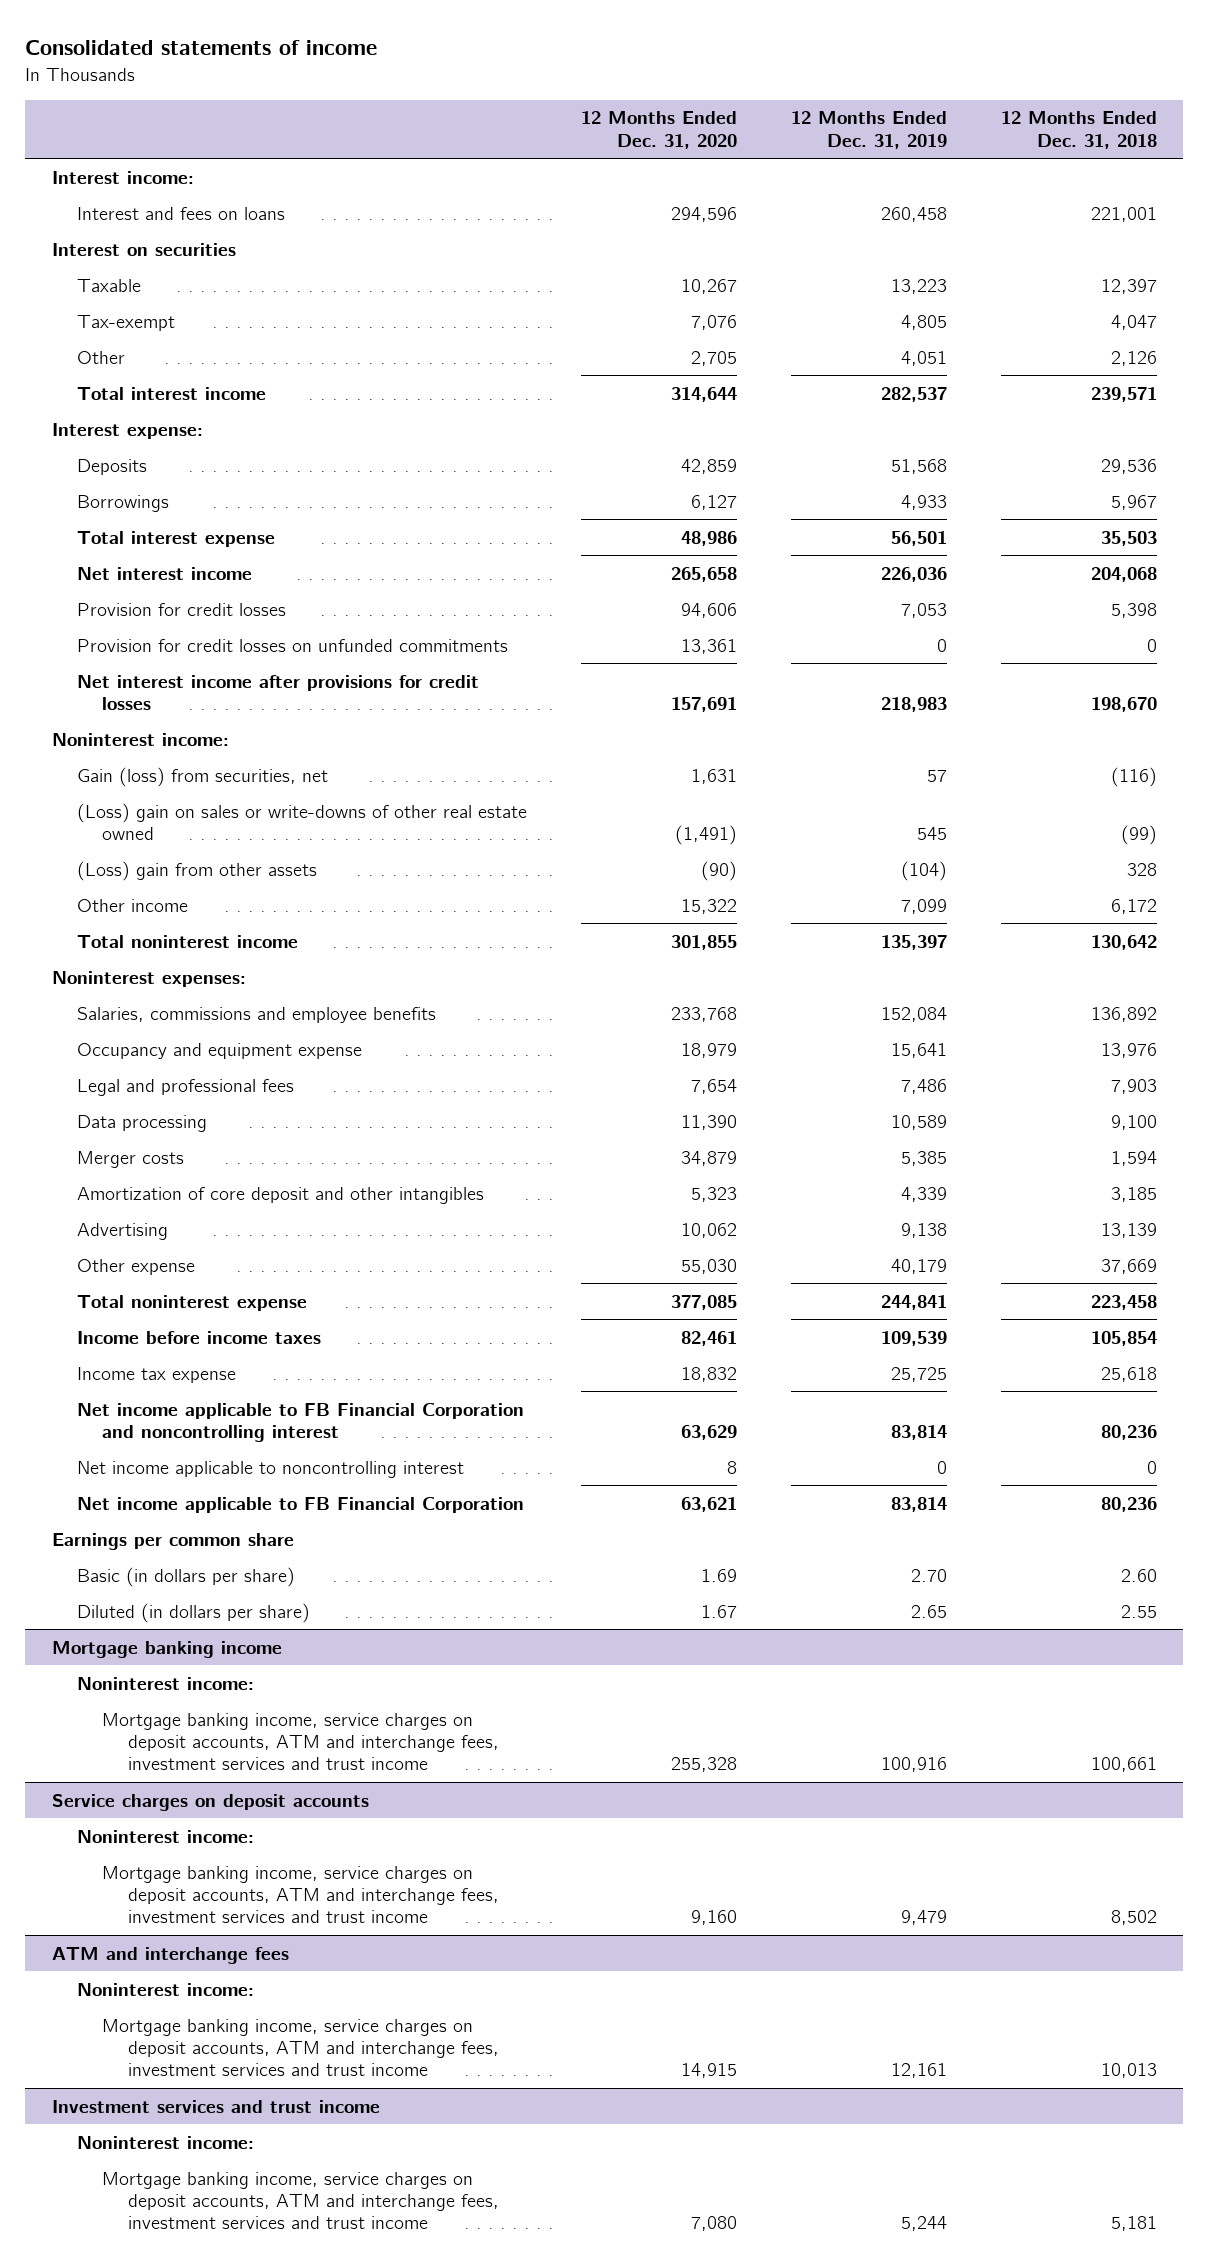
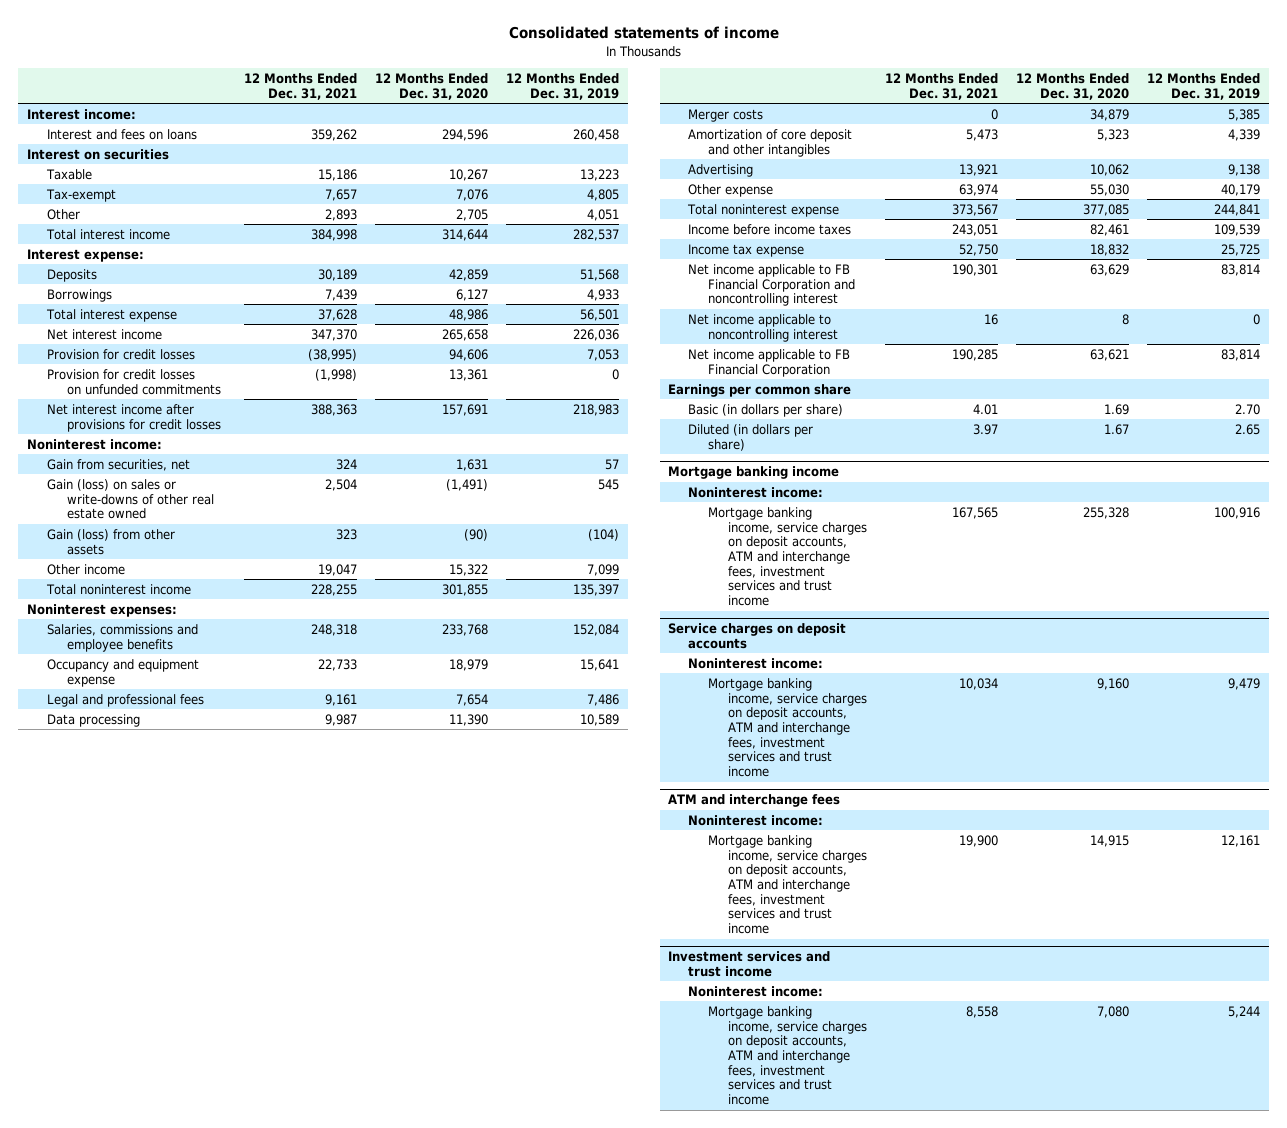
- | 12 Months Ended Dec. 31, 2020 | 12 Months Ended Dec. 31, 2019 | 12 Months Ended Dec. 31, 2018
+ | 12 Months Ended Dec. 31, 2021 | 12 Months Ended Dec. 31, 2020 | 12 Months Ended Dec. 31, 2019
- Gain (loss) from securities, net | 1,631 | 57 | (116)
- (Loss) gain on sales or write-downs of other real estate owned | (1,491) | 545 | (99)
- (Loss) gain from other assets | (90) | (104) | 328
+ Gain from securities, net | 324 | 1,631 | 57
+ Gain (loss) on sales or write-downs of other real estate owned | 2,504 | (1,491) | 545
+ Gain (loss) from other assets | 323 | (90) | (104)

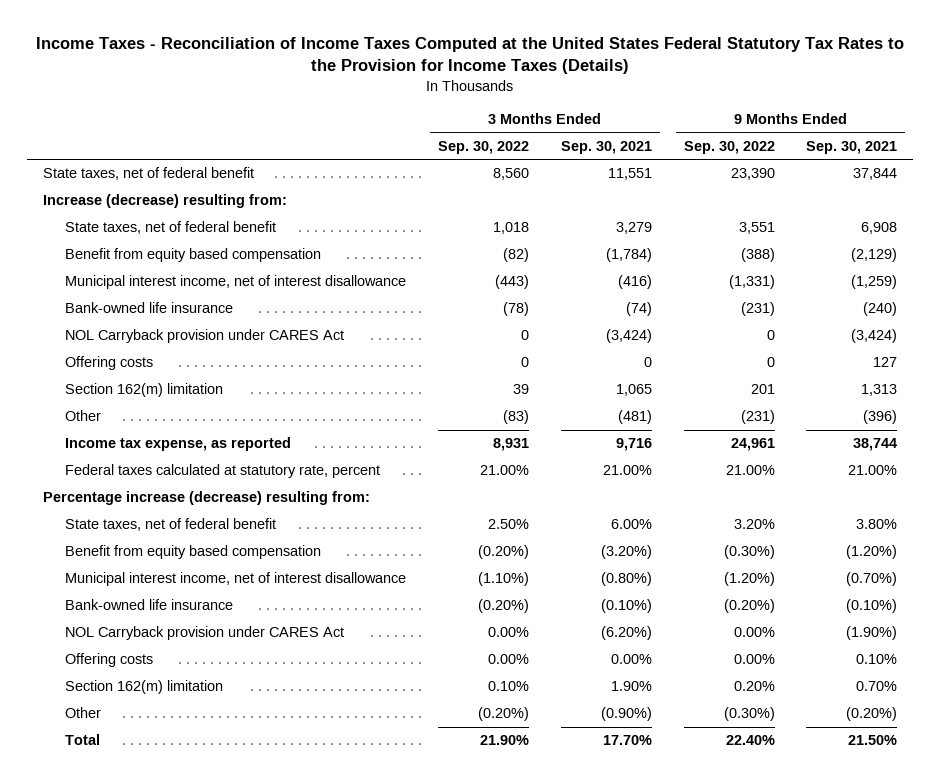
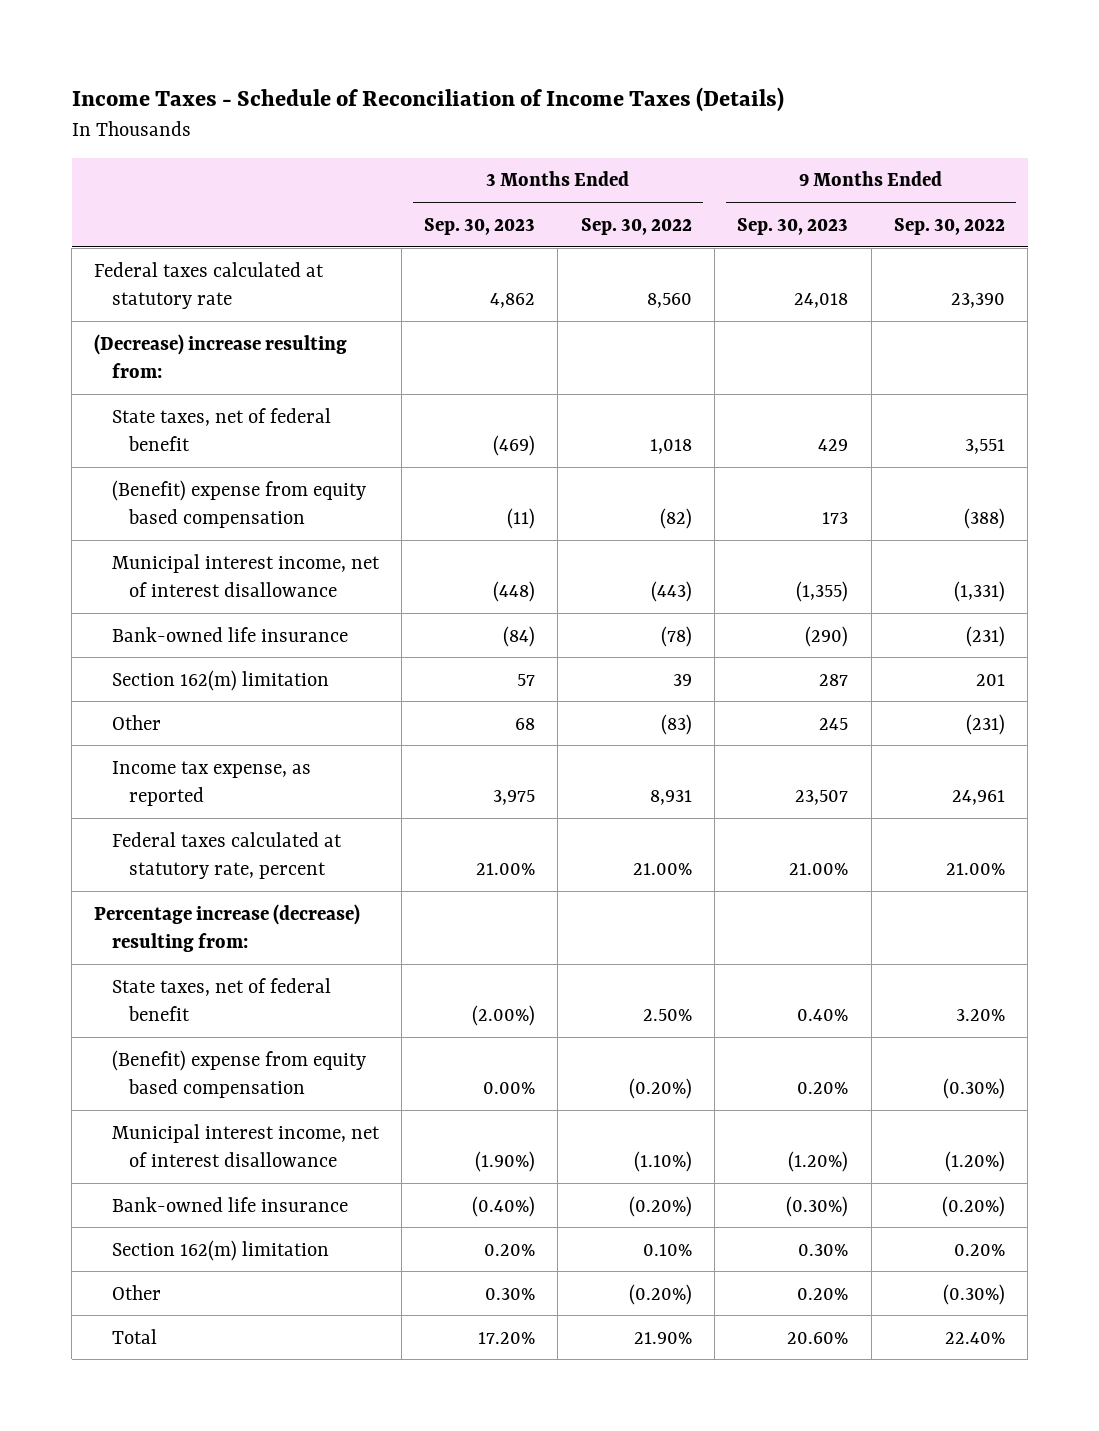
- Income Taxes - Reconciliation of Income Taxes Computed at the United States Federal Statutory Tax Rates to the Provision for Income Taxes (Details)
+ Income Taxes - Schedule of Reconciliation of Income Taxes (Details)
- | 3 Months Ended Sep. 30, 2022 | 3 Months Ended Sep. 30, 2021 | 9 Months Ended Sep. 30, 2022 | 9 Months Ended Sep. 30, 2021
+ | 3 Months Ended Sep. 30, 2023 | 3 Months Ended Sep. 30, 2022 | 9 Months Ended Sep. 30, 2023 | 9 Months Ended Sep. 30, 2022
- State taxes, net of federal benefit | 8,560 | 11,551 | 23,390 | 37,844
- Increase (decrease) resulting from:
+ Federal taxes calculated at statutory rate | 4,862 | 8,560 | 24,018 | 23,390
+ (Decrease) increase resulting from:
- Benefit from equity based compensation | (82) | (1,784) | (388) | (2,129)
+ (Benefit) expense from equity based compensation | (11) | (82) | 173 | (388)
- NOL Carryback provision under CARES Act | 0 | (3,424) | 0 | (3,424)
- Offering costs | 0 | 0 | 0 | 127
- Benefit from equity based compensation | (0.20%) | (3.20%) | (0.30%) | (1.20%)
+ (Benefit) expense from equity based compensation | 0.00% | (0.20%) | 0.20% | (0.30%)
- NOL Carryback provision under CARES Act | 0.00% | (6.20%) | 0.00% | (1.90%)
- Offering costs | 0.00% | 0.00% | 0.00% | 0.10%

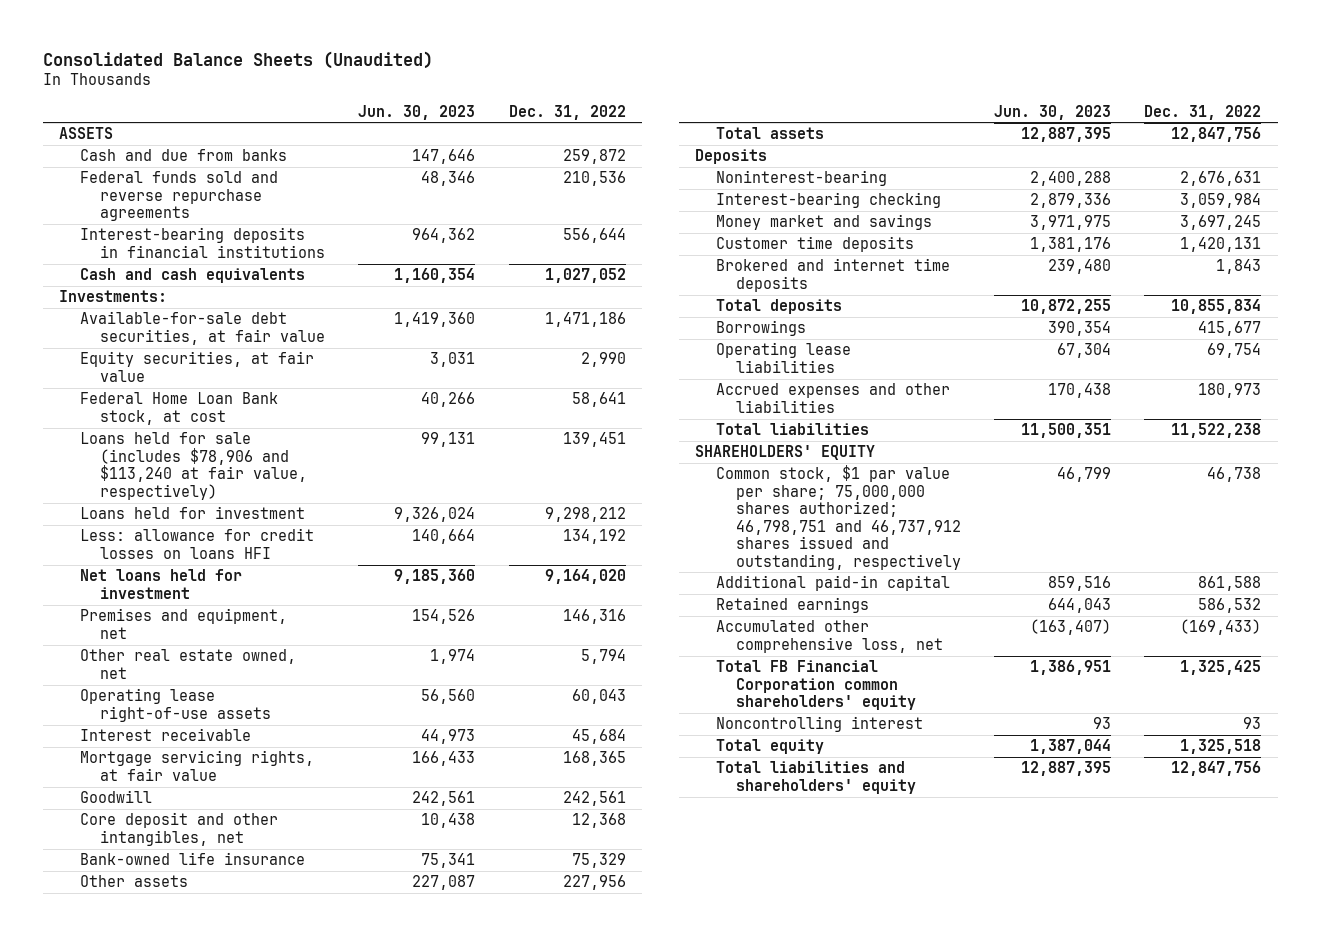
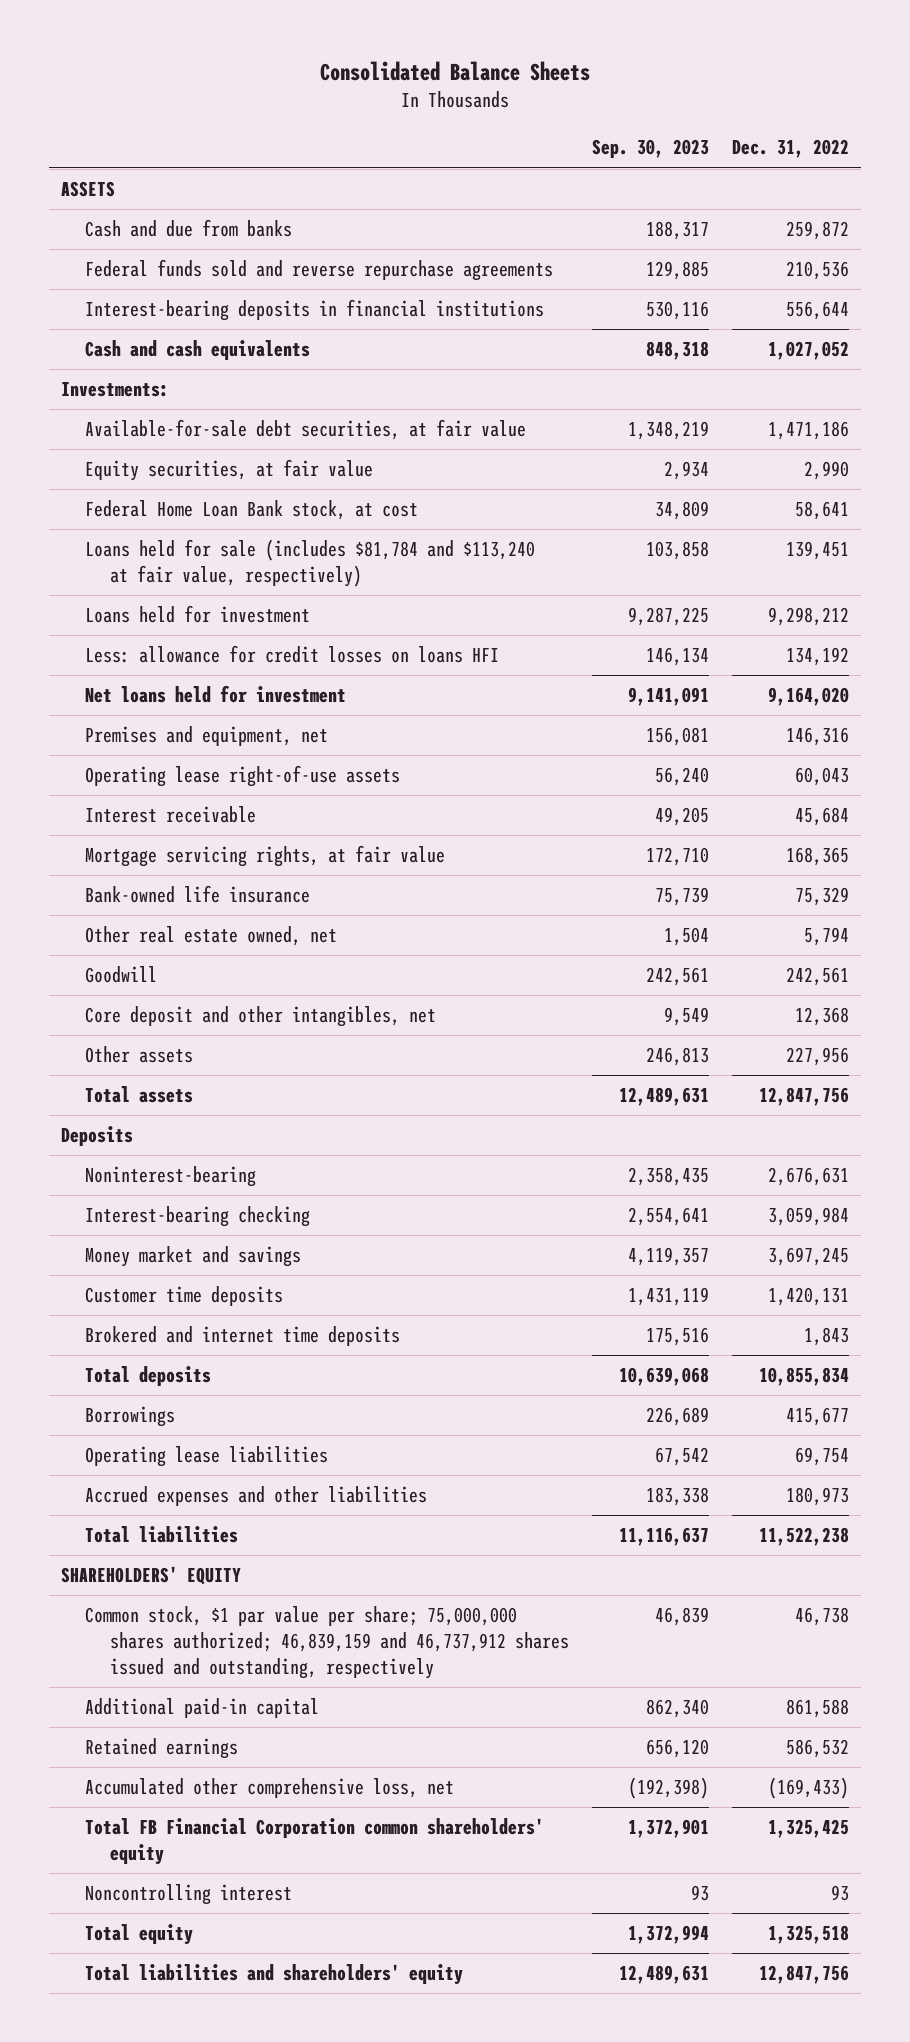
- Consolidated Balance Sheets (Unaudited)
+ Consolidated Balance Sheets
- | Jun. 30, 2023 | Dec. 31, 2022
+ | Sep. 30, 2023 | Dec. 31, 2022
- Loans held for sale (includes $78,906 and $113,240 at fair value, respectively) | 99,131 | 139,451
+ Loans held for sale (includes $81,784 and $113,240 at fair value, respectively) | 103,858 | 139,451
moved up: Bank-owned life insurance | 75,739 | 75,329
moved down: Other real estate owned, net | 1,504 | 5,794
- Common stock, $1 par value per share; 75,000,000 shares authorized; 46,798,751 and 46,737,912 shares issued and outstanding, respectively | 46,799 | 46,738
+ Common stock, $1 par value per share; 75,000,000 shares authorized; 46,839,159 and 46,737,912 shares issued and outstanding, respectively | 46,839 | 46,738

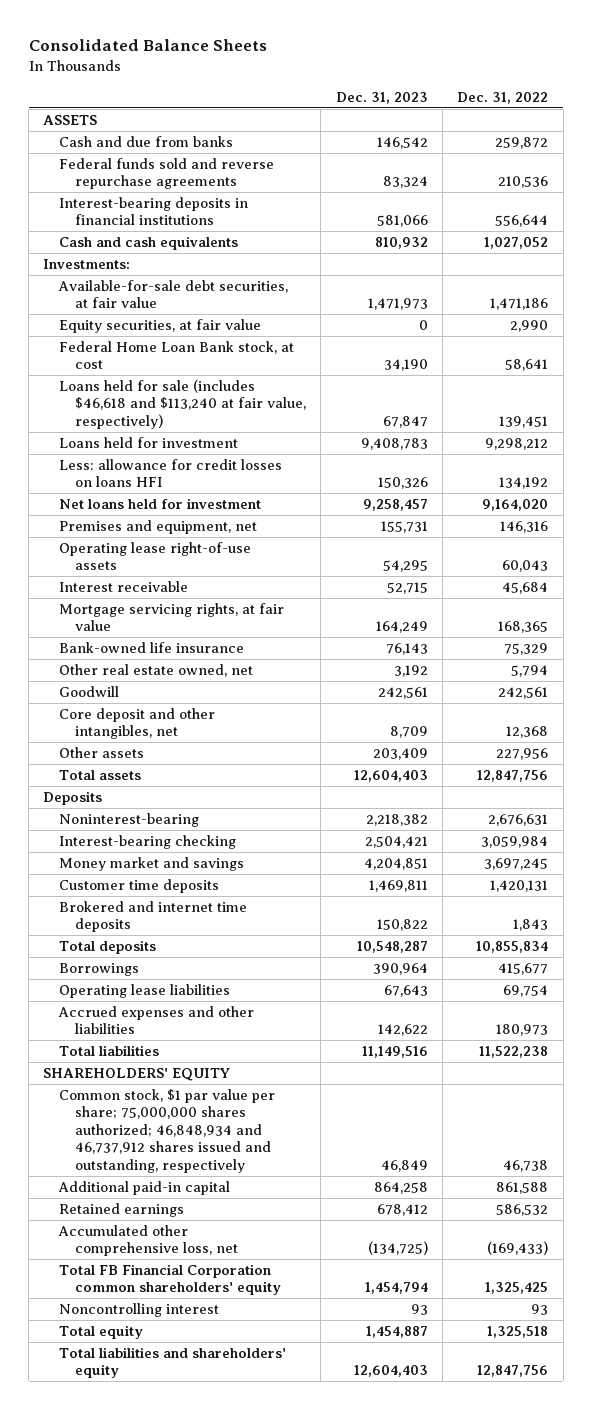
- | Sep. 30, 2023 | Dec. 31, 2022
+ | Dec. 31, 2023 | Dec. 31, 2022
- Loans held for sale (includes $81,784 and $113,240 at fair value, respectively) | 103,858 | 139,451
+ Loans held for sale (includes $46,618 and $113,240 at fair value, respectively) | 67,847 | 139,451
- Common stock, $1 par value per share; 75,000,000 shares authorized; 46,839,159 and 46,737,912 shares issued and outstanding, respectively | 46,839 | 46,738
+ Common stock, $1 par value per share; 75,000,000 shares authorized; 46,848,934 and 46,737,912 shares issued and outstanding, respectively | 46,849 | 46,738

